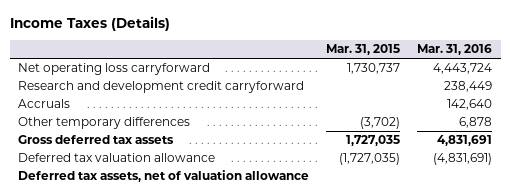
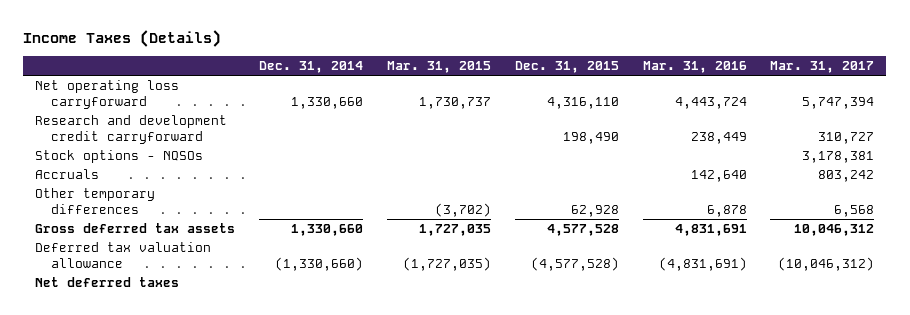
- | Mar. 31, 2015 | Mar. 31, 2016
+ | Dec. 31, 2014 | Mar. 31, 2015 | Dec. 31, 2015 | Mar. 31, 2016 | Mar. 31, 2017
+ Stock options - NQSOs | | | | | 3,178,381
- Deferred tax assets, net of valuation allowance
+ Net deferred taxes

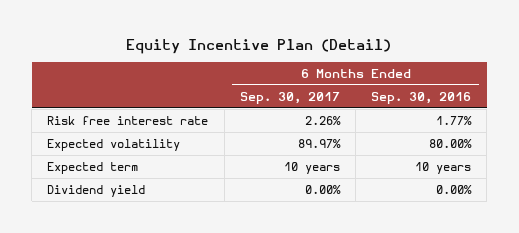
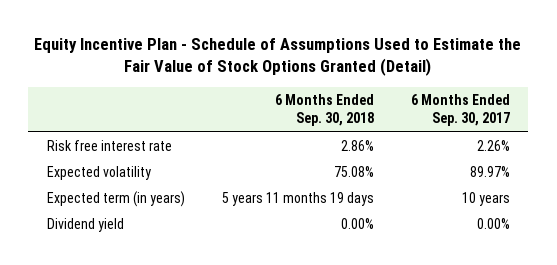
- Equity Incentive Plan (Detail)
+ Equity Incentive Plan - Schedule of Assumptions Used to Estimate the Fair Value of Stock Options Granted (Detail)
- | 6 Months Ended Sep. 30, 2017 | 6 Months Ended Sep. 30, 2016
+ | 6 Months Ended Sep. 30, 2018 | 6 Months Ended Sep. 30, 2017
- Expected term | 10 years | 10 years
+ Expected term (in years) | 5 years 11 months 19 days | 10 years

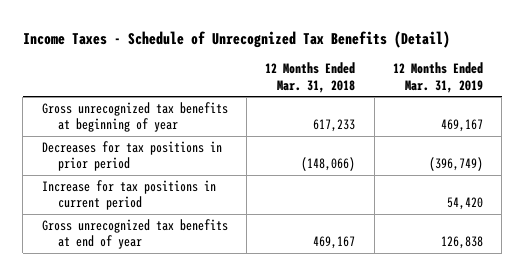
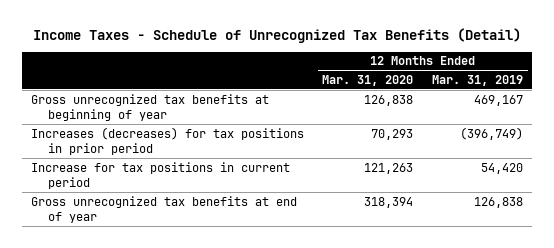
- | 12 Months Ended Mar. 31, 2018 | 12 Months Ended Mar. 31, 2019
+ | 12 Months Ended Mar. 31, 2020 | 12 Months Ended Mar. 31, 2019
- Decreases for tax positions in prior period | (148,066) | (396,749)
+ Increases (decreases) for tax positions in prior period | 70,293 | (396,749)

